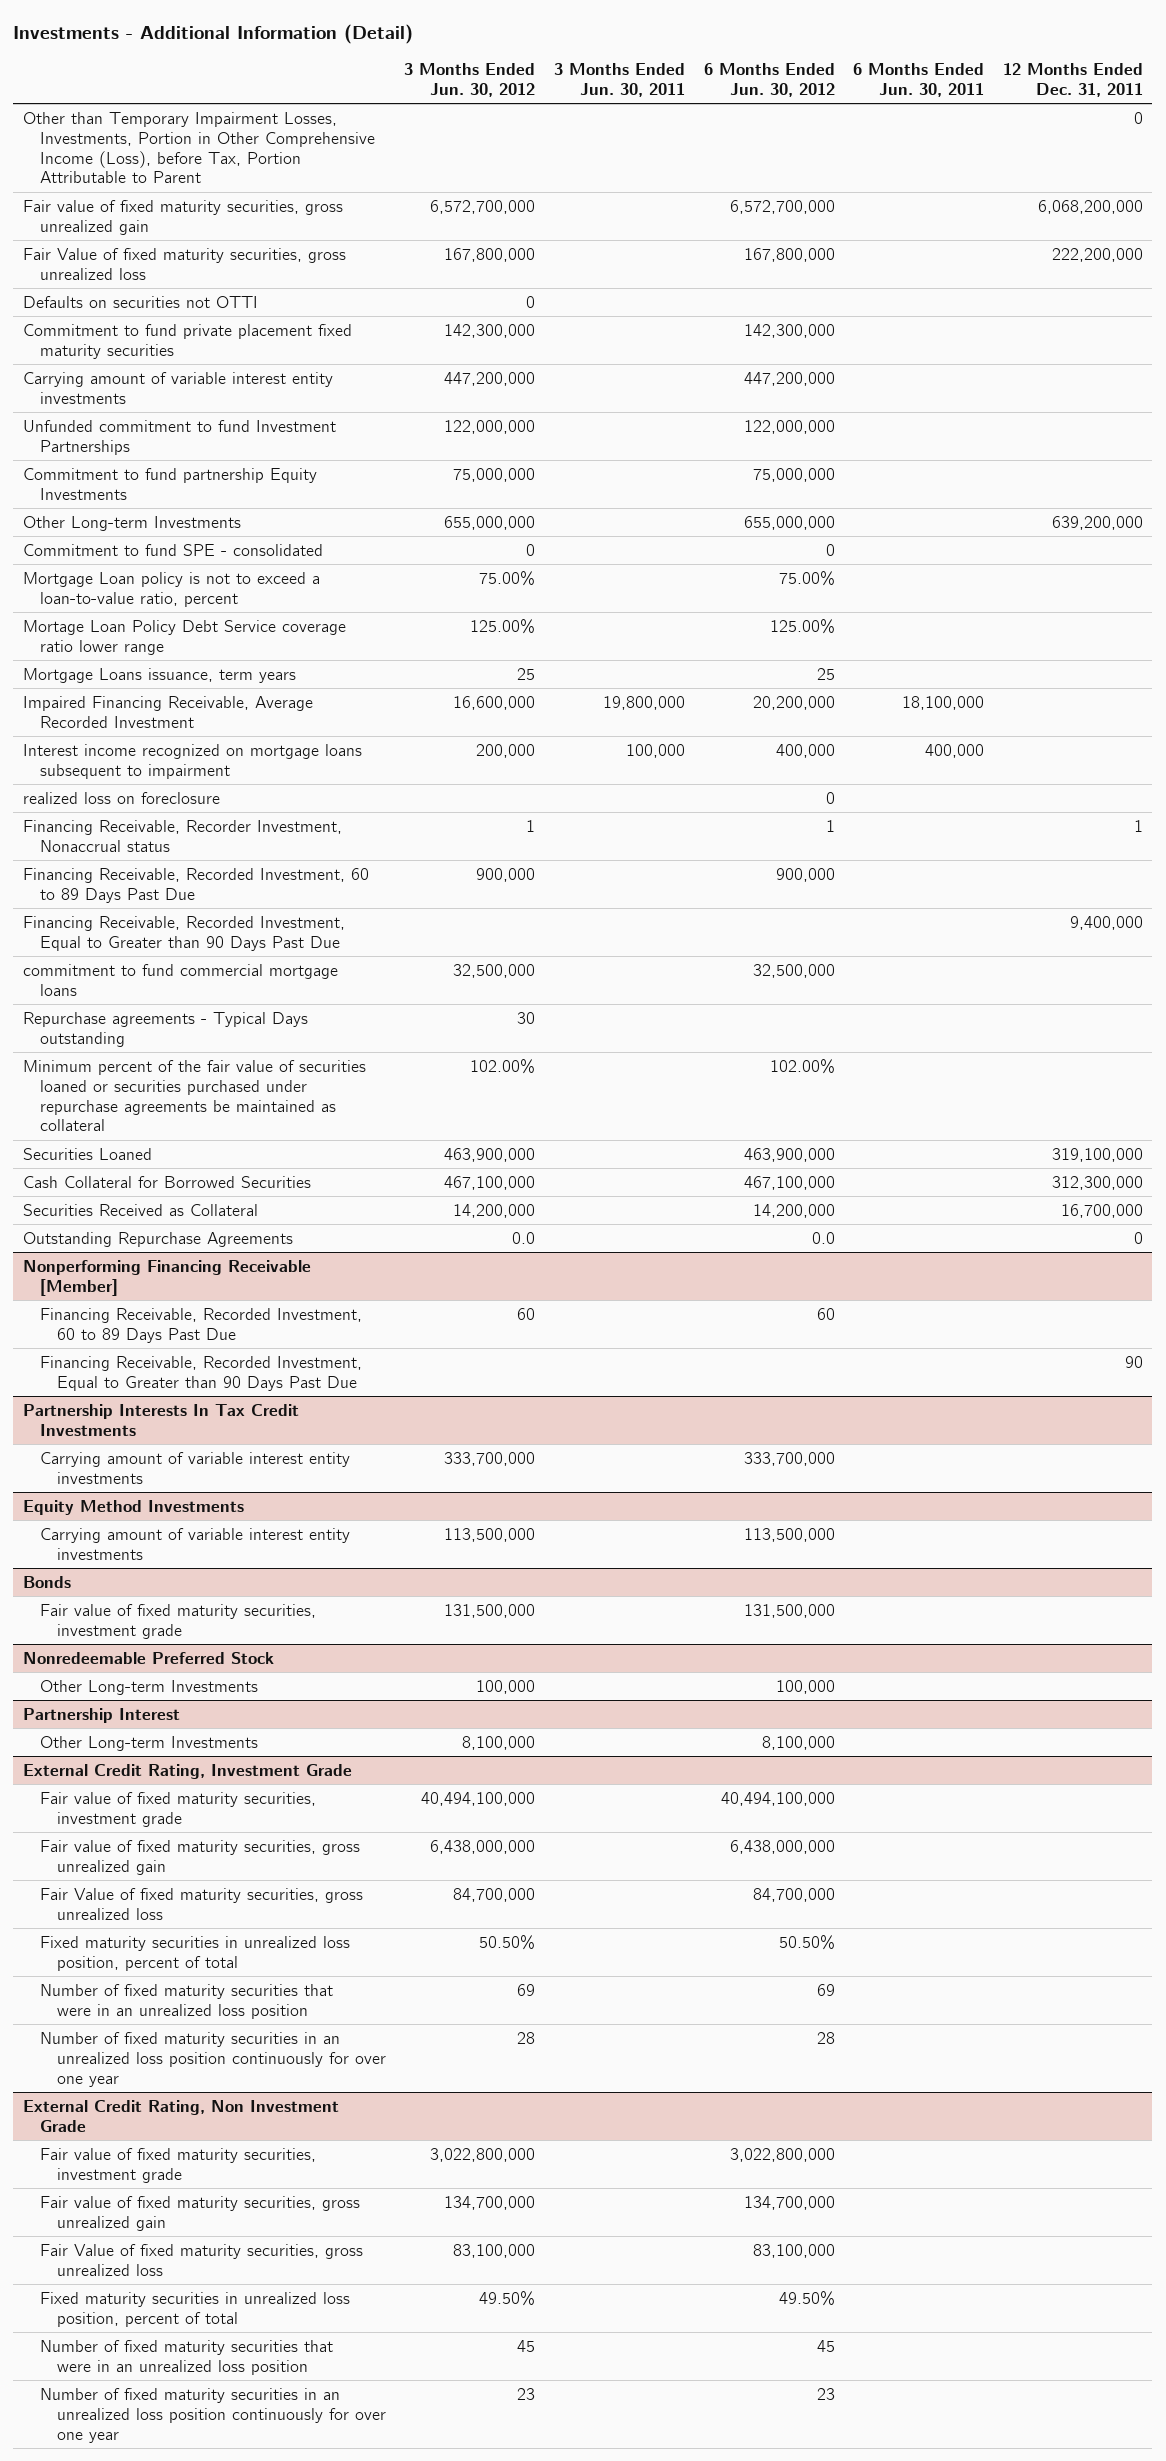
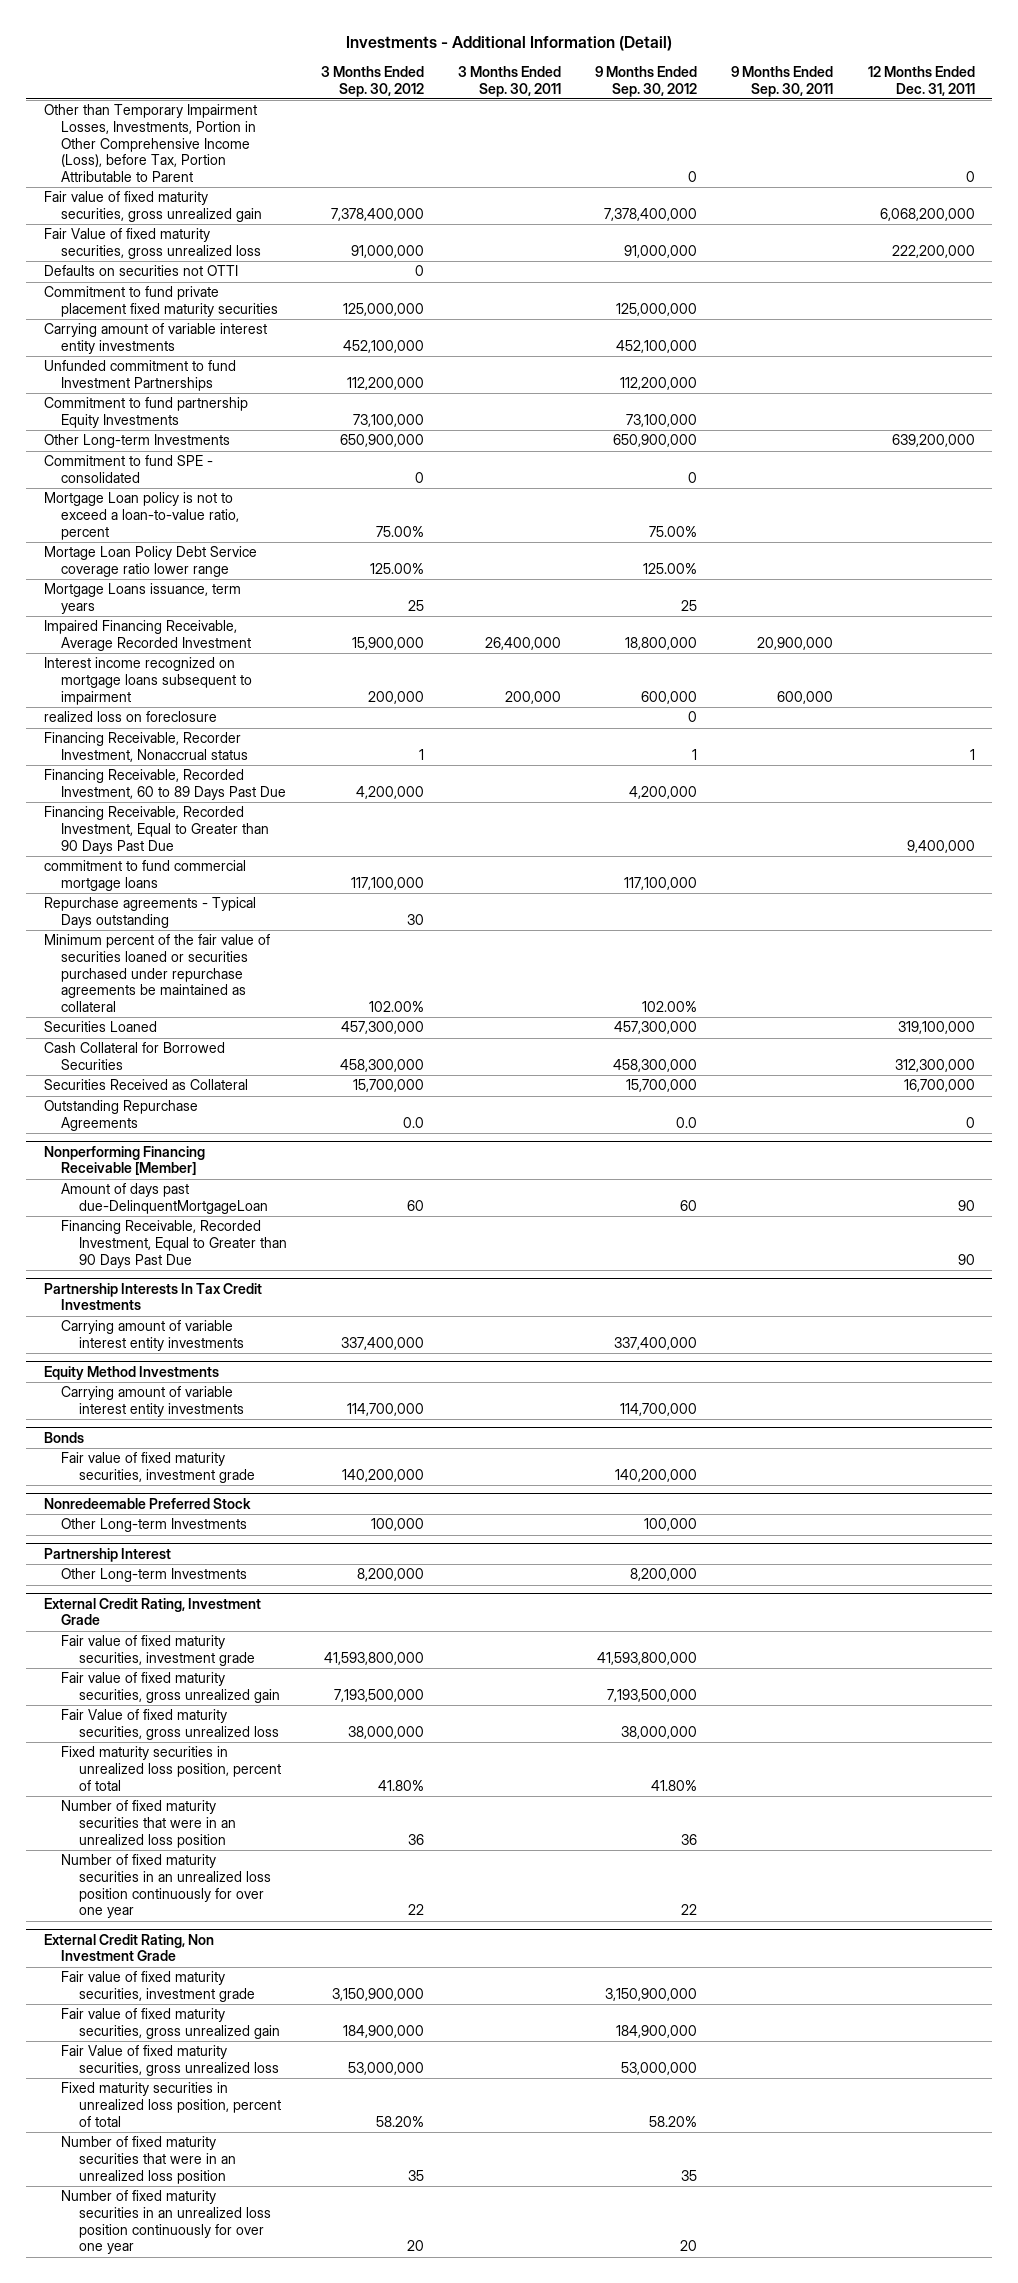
- | 3 Months Ended Jun. 30, 2012 | 3 Months Ended Jun. 30, 2011 | 6 Months Ended Jun. 30, 2012 | 6 Months Ended Jun. 30, 2011 | 12 Months Ended Dec. 31, 2011
+ | 3 Months Ended Sep. 30, 2012 | 3 Months Ended Sep. 30, 2011 | 9 Months Ended Sep. 30, 2012 | 9 Months Ended Sep. 30, 2011 | 12 Months Ended Dec. 31, 2011
@ Nonperforming Financing Receivable [Member]
- Financing Receivable, Recorded Investment, 60 to 89 Days Past Due | 60 | | 60 | |
+ Amount of days past due-DelinquentMortgageLoan | 60 | | 60 | | 90

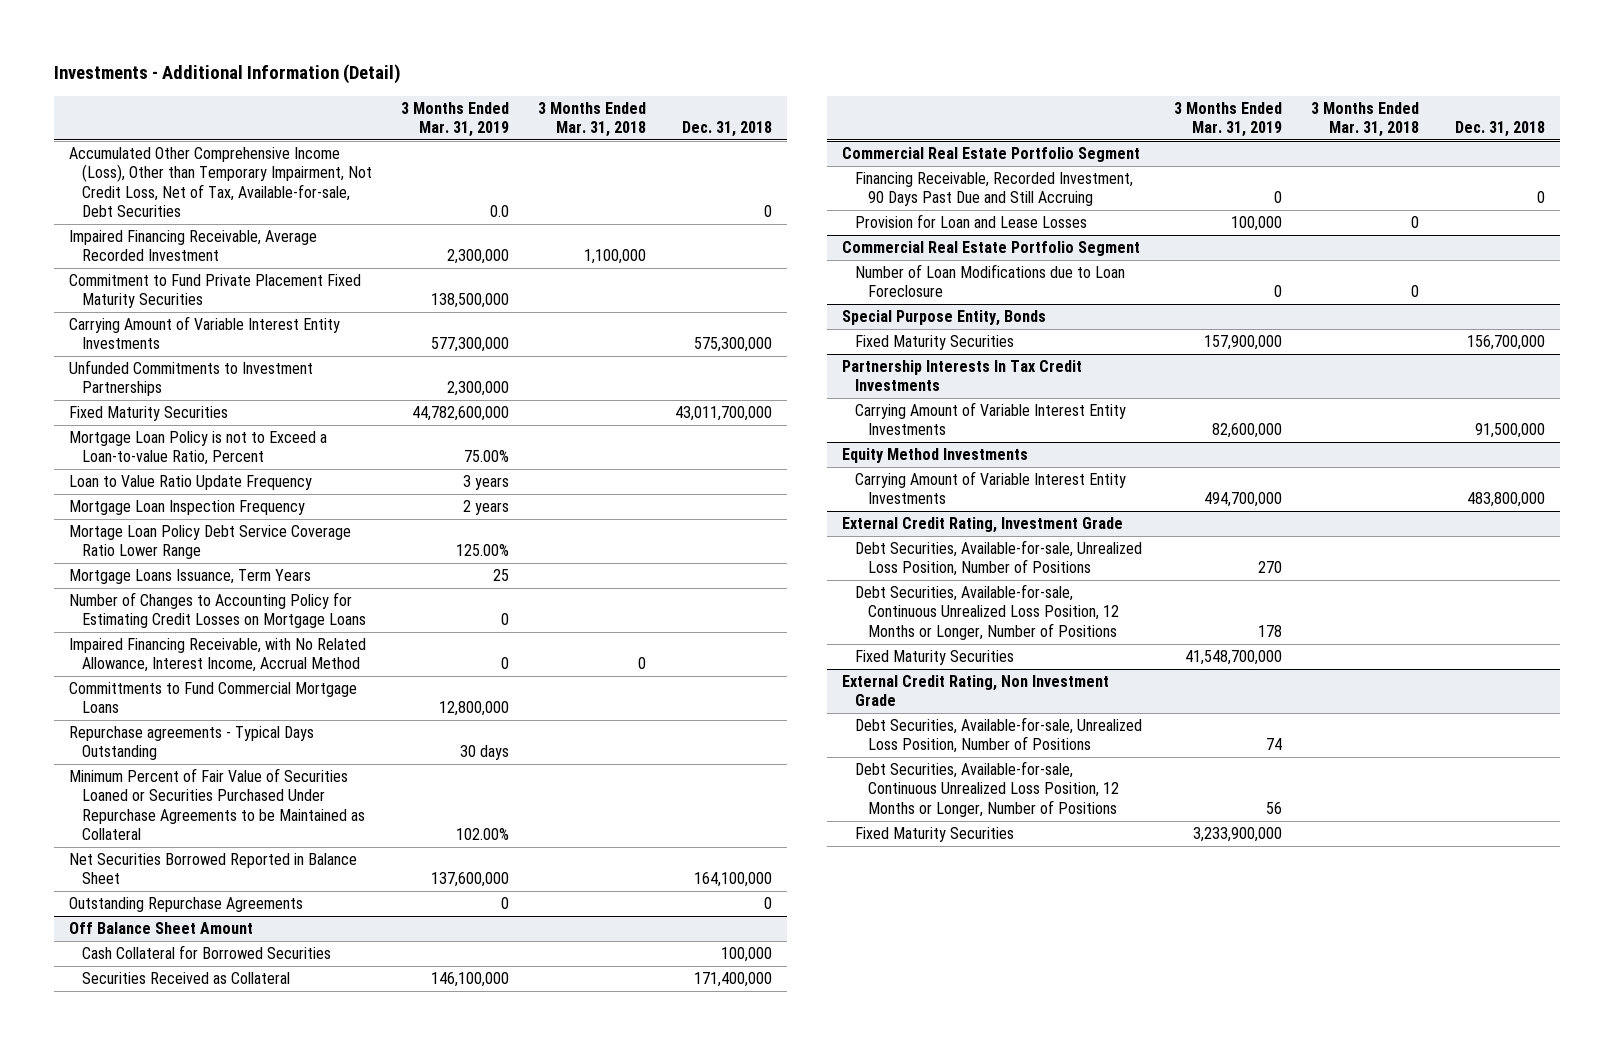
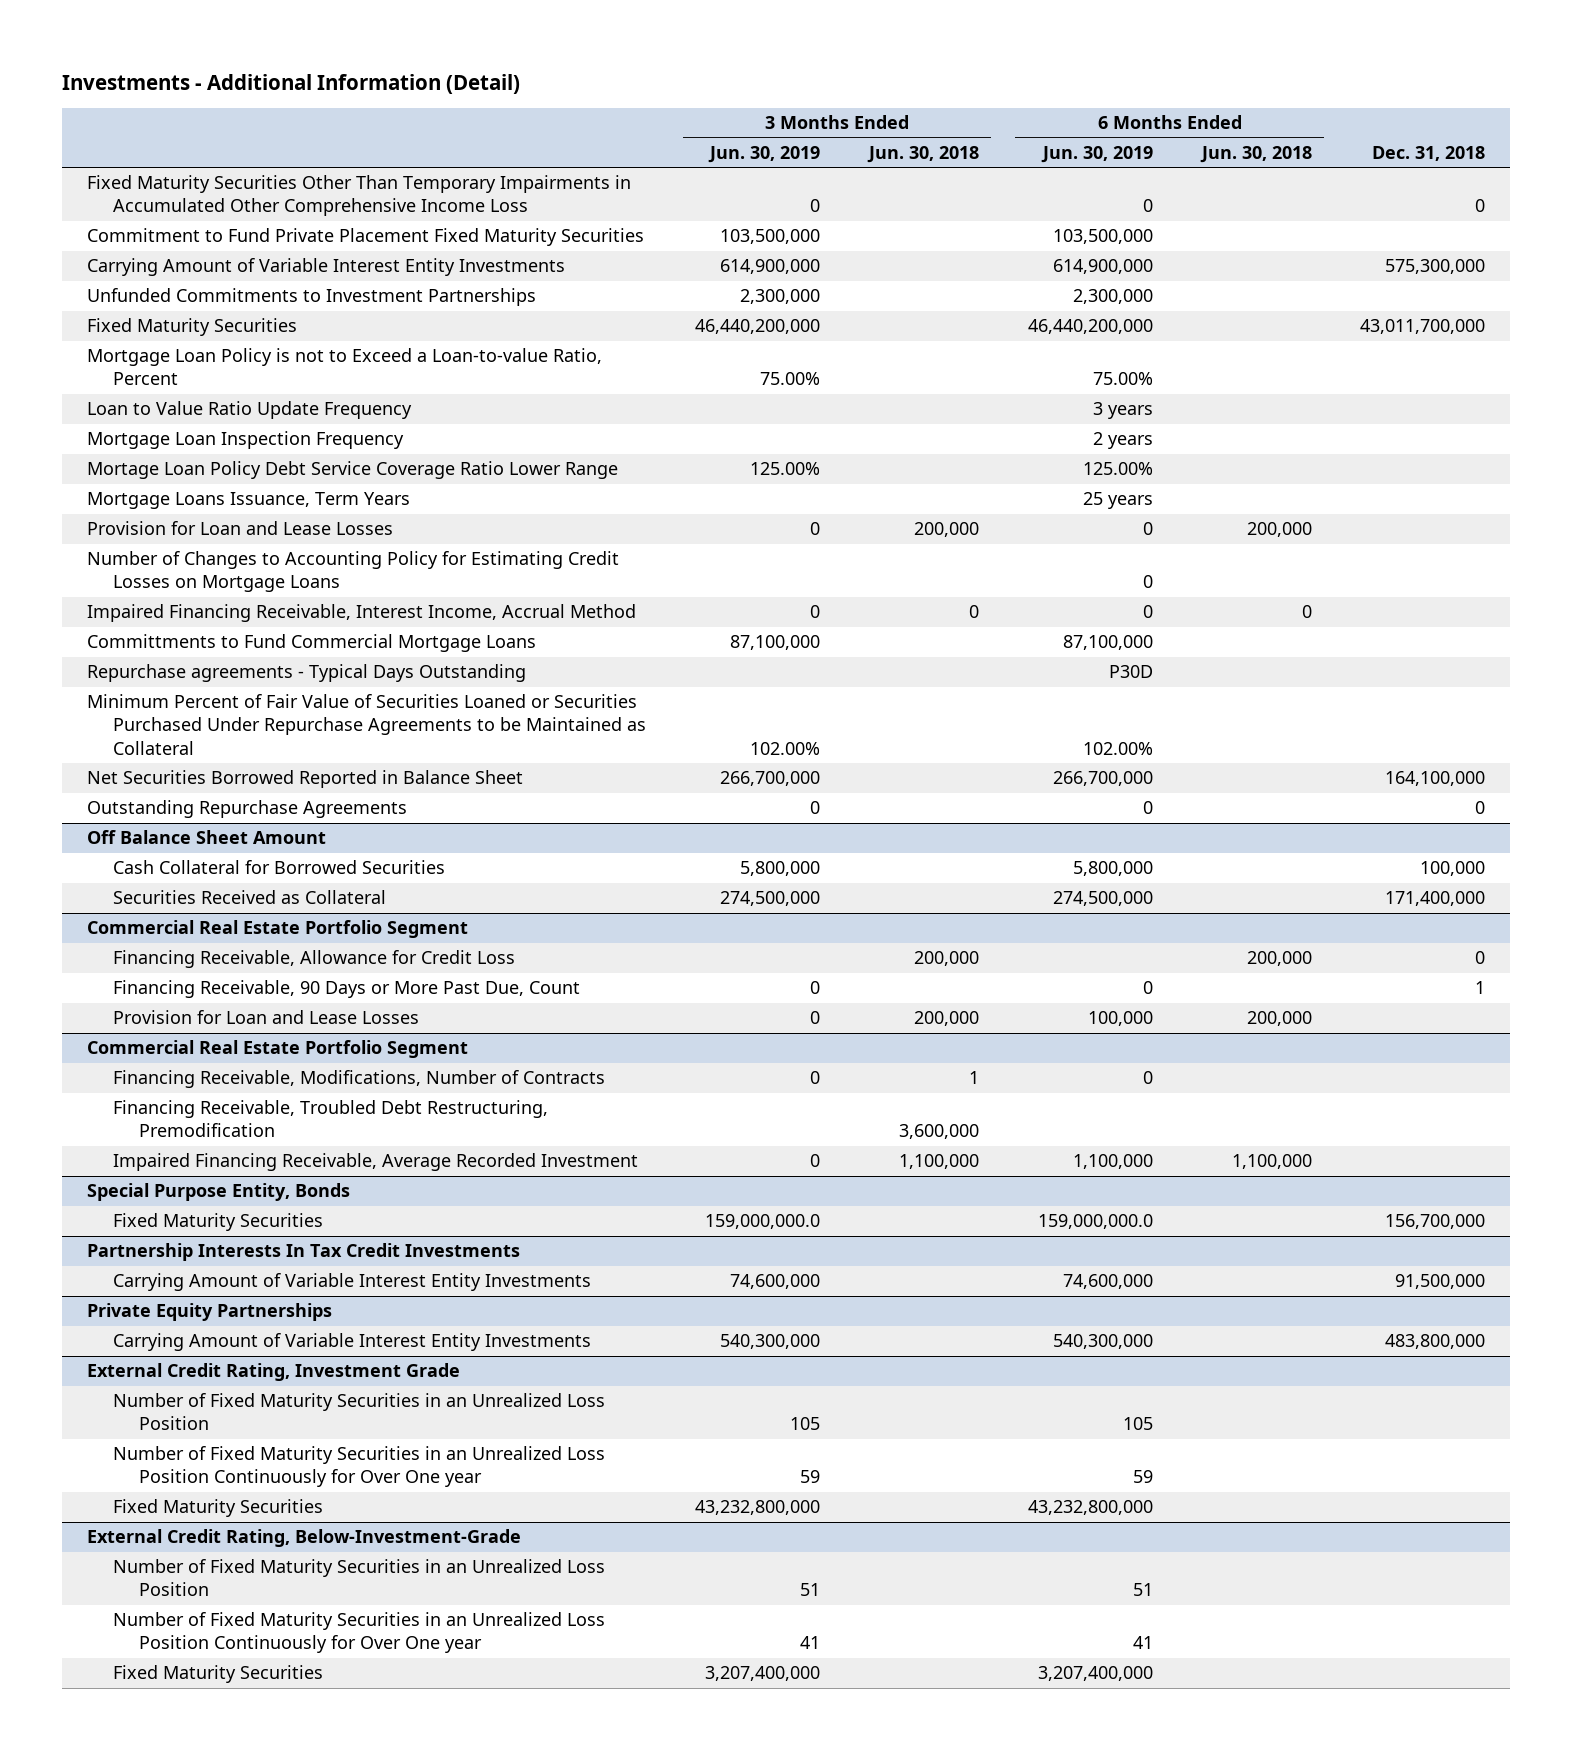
- | 3 Months Ended Mar. 31, 2019 | 3 Months Ended Mar. 31, 2018 | Dec. 31, 2018
+ | 3 Months Ended Jun. 30, 2019 | 3 Months Ended Jun. 30, 2018 | 6 Months Ended Jun. 30, 2019 | 6 Months Ended Jun. 30, 2018 | Dec. 31, 2018
- Accumulated Other Comprehensive Income (Loss), Other than Temporary Impairment, Not Credit Loss, Net of Tax, Available-for-sale, Debt Securities | 0.0 | | 0
- Impaired Financing Receivable, Average Recorded Investment | 2,300,000 | 1,100,000 |
+ Fixed Maturity Securities Other Than Temporary Impairments in Accumulated Other Comprehensive Income Loss | 0 | | 0 | | 0
+ Provision for Loan and Lease Losses | 0 | 200,000 | 0 | 200,000 |
- Impaired Financing Receivable, with No Related Allowance, Interest Income, Accrual Method | 0 | 0 |
+ Impaired Financing Receivable, Interest Income, Accrual Method | 0 | 0 | 0 | 0 |
@ Commercial Real Estate Portfolio Segment
- Financing Receivable, Recorded Investment, 90 Days Past Due and Still Accruing | 0 | | 0
+ Financing Receivable, Allowance for Credit Loss | | 200,000 | | 200,000 | 0
+ Financing Receivable, 90 Days or More Past Due, Count | 0 | | 0 | | 1
- Number of Loan Modifications due to Loan Foreclosure | 0 | 0 |
+ Financing Receivable, Modifications, Number of Contracts | 0 | 1 | 0 | |
+ Financing Receivable, Troubled Debt Restructuring, Premodification | | 3,600,000 | | |
+ Impaired Financing Receivable, Average Recorded Investment | 0 | 1,100,000 | 1,100,000 | 1,100,000 |
- Equity Method Investments
+ Private Equity Partnerships
@ External Credit Rating, Investment Grade
- Debt Securities, Available-for-sale, Unrealized Loss Position, Number of Positions | 270 | |
- Debt Securities, Available-for-sale, Continuous Unrealized Loss Position, 12 Months or Longer, Number of Positions | 178 | |
+ Number of Fixed Maturity Securities in an Unrealized Loss Position | 105 | | 105 | |
+ Number of Fixed Maturity Securities in an Unrealized Loss Position Continuously for Over One year | 59 | | 59 | |
- External Credit Rating, Non Investment Grade
- Debt Securities, Available-for-sale, Unrealized Loss Position, Number of Positions | 74 | |
- Debt Securities, Available-for-sale, Continuous Unrealized Loss Position, 12 Months or Longer, Number of Positions | 56 | |
+ External Credit Rating, Below-Investment-Grade
+ Number of Fixed Maturity Securities in an Unrealized Loss Position | 51 | | 51 | |
+ Number of Fixed Maturity Securities in an Unrealized Loss Position Continuously for Over One year | 41 | | 41 | |

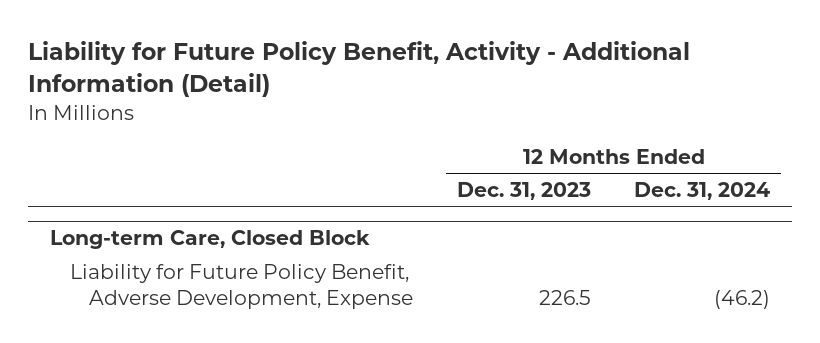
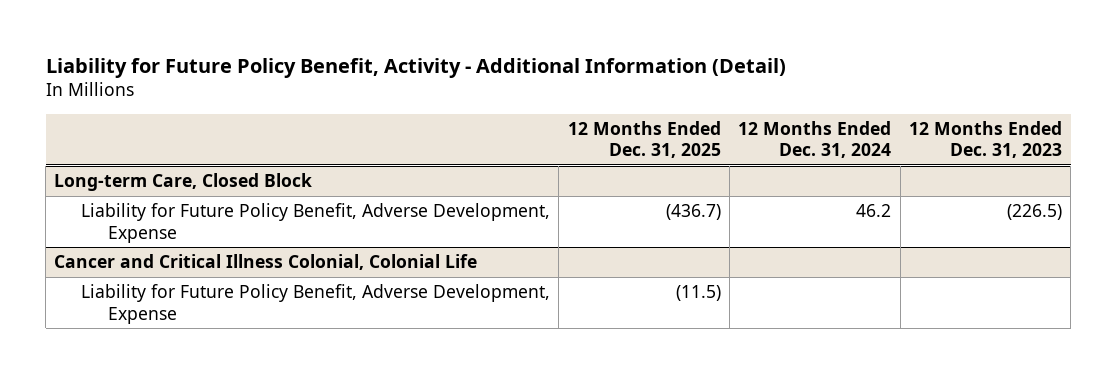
- | 12 Months Ended Dec. 31, 2023 | 12 Months Ended Dec. 31, 2024
+ | 12 Months Ended Dec. 31, 2025 | 12 Months Ended Dec. 31, 2024 | 12 Months Ended Dec. 31, 2023
@ Long-term Care, Closed Block
- Liability for Future Policy Benefit, Adverse Development, Expense | 226.5 | (46.2)
+ Liability for Future Policy Benefit, Adverse Development, Expense | (436.7) | 46.2 | (226.5)
+ Cancer and Critical Illness Colonial, Colonial Life
+ Liability for Future Policy Benefit, Adverse Development, Expense | (11.5) | |

